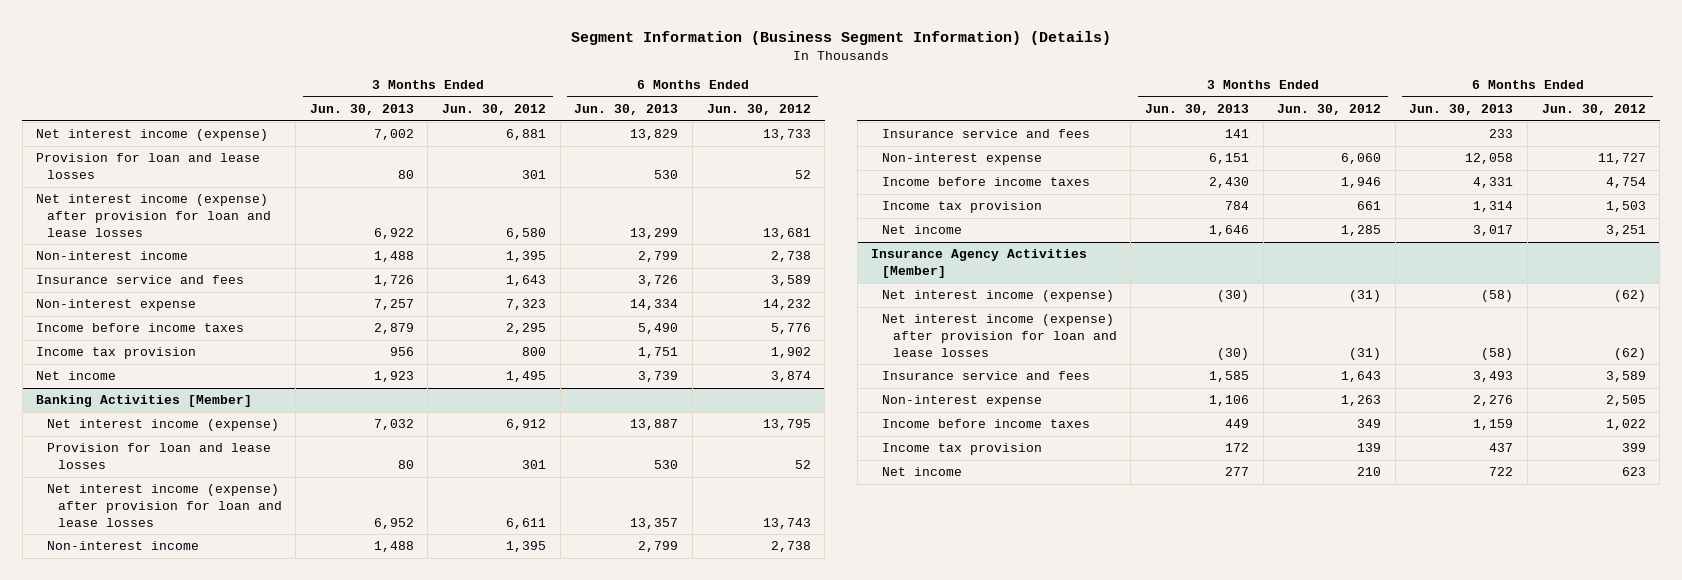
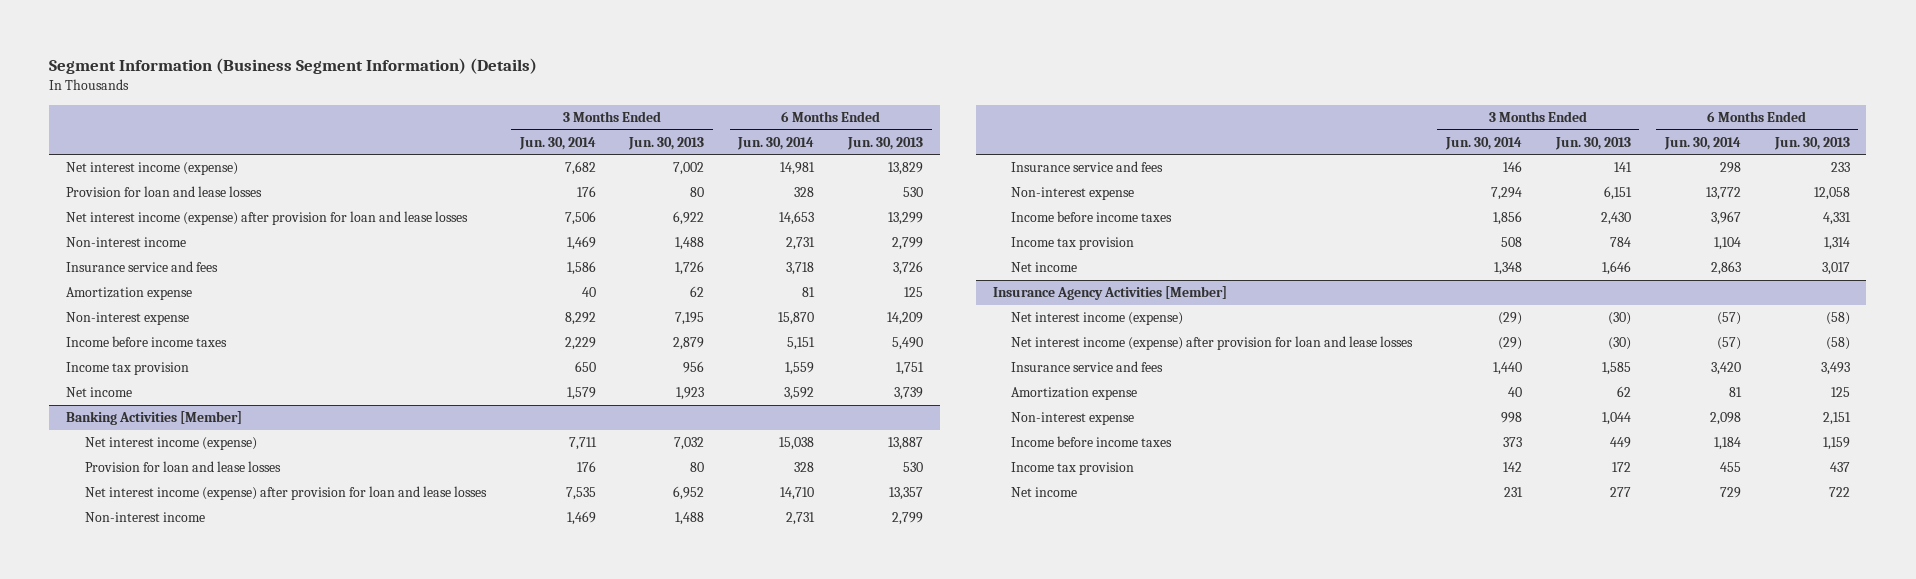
- | 3 Months Ended Jun. 30, 2013 | 3 Months Ended Jun. 30, 2012 | 6 Months Ended Jun. 30, 2013 | 6 Months Ended Jun. 30, 2012
+ | 3 Months Ended Jun. 30, 2014 | 3 Months Ended Jun. 30, 2013 | 6 Months Ended Jun. 30, 2014 | 6 Months Ended Jun. 30, 2013
- Non-interest expense | 7,257 | 7,323 | 14,334 | 14,232
+ Amortization expense | 40 | 62 | 81 | 125
+ Non-interest expense | 8,292 | 7,195 | 15,870 | 14,209
@ Insurance Agency Activities [Member]
- Non-interest expense | 1,106 | 1,263 | 2,276 | 2,505
+ Amortization expense | 40 | 62 | 81 | 125
+ Non-interest expense | 998 | 1,044 | 2,098 | 2,151

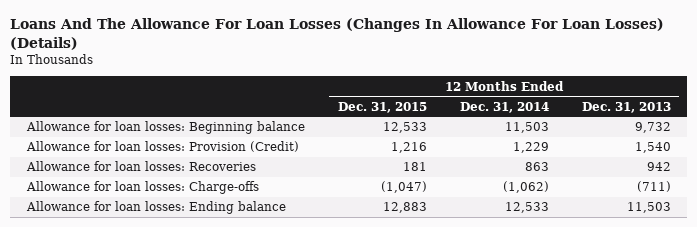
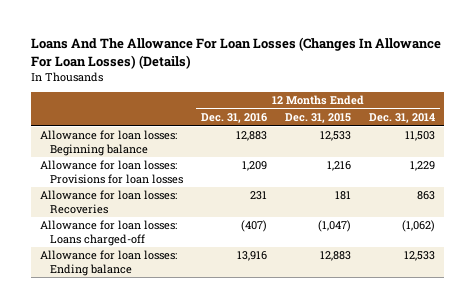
- | 12 Months Ended Dec. 31, 2015 | 12 Months Ended Dec. 31, 2014 | 12 Months Ended Dec. 31, 2013
+ | 12 Months Ended Dec. 31, 2016 | 12 Months Ended Dec. 31, 2015 | 12 Months Ended Dec. 31, 2014
- Allowance for loan losses: Provision (Credit) | 1,216 | 1,229 | 1,540
+ Allowance for loan losses: Provisions for loan losses | 1,209 | 1,216 | 1,229
- Allowance for loan losses: Charge-offs | (1,047) | (1,062) | (711)
+ Allowance for loan losses: Loans charged-off | (407) | (1,047) | (1,062)

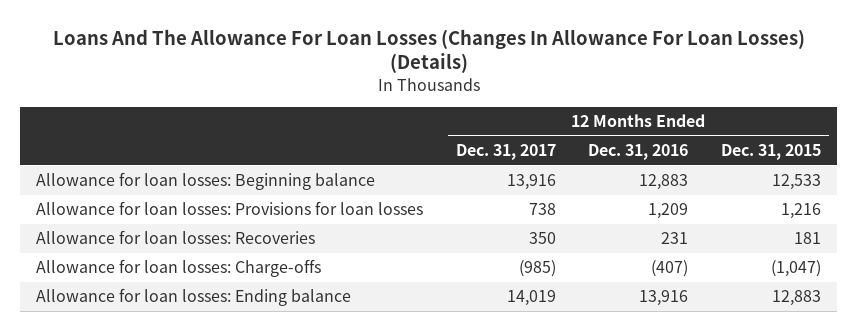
- | 12 Months Ended Dec. 31, 2016 | 12 Months Ended Dec. 31, 2015 | 12 Months Ended Dec. 31, 2014
+ | 12 Months Ended Dec. 31, 2017 | 12 Months Ended Dec. 31, 2016 | 12 Months Ended Dec. 31, 2015
- Allowance for loan losses: Loans charged-off | (407) | (1,047) | (1,062)
+ Allowance for loan losses: Charge-offs | (985) | (407) | (1,047)

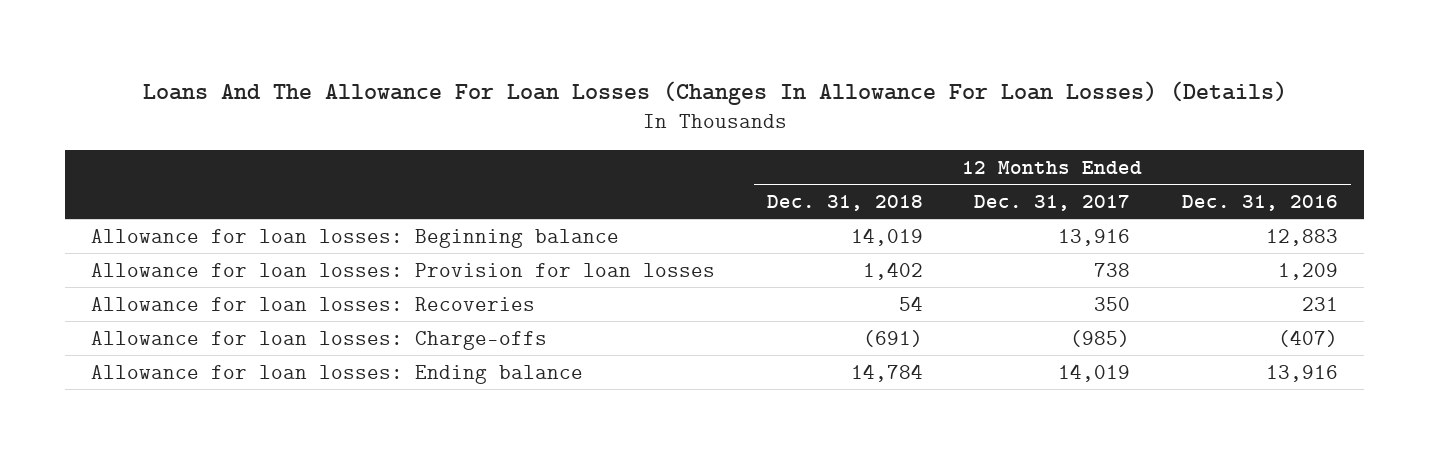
- | 12 Months Ended Dec. 31, 2017 | 12 Months Ended Dec. 31, 2016 | 12 Months Ended Dec. 31, 2015
+ | 12 Months Ended Dec. 31, 2018 | 12 Months Ended Dec. 31, 2017 | 12 Months Ended Dec. 31, 2016
- Allowance for loan losses: Provisions for loan losses | 738 | 1,209 | 1,216
+ Allowance for loan losses: Provision for loan losses | 1,402 | 738 | 1,209

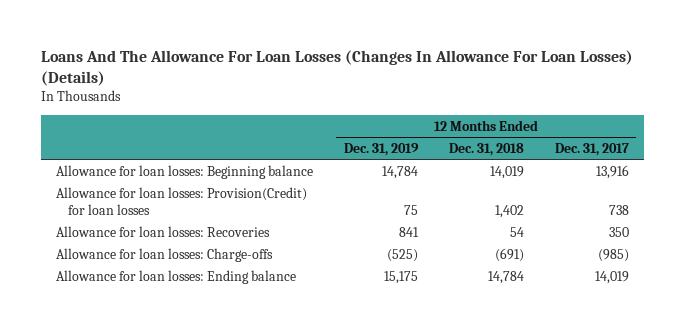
- | 12 Months Ended Dec. 31, 2018 | 12 Months Ended Dec. 31, 2017 | 12 Months Ended Dec. 31, 2016
+ | 12 Months Ended Dec. 31, 2019 | 12 Months Ended Dec. 31, 2018 | 12 Months Ended Dec. 31, 2017
- Allowance for loan losses: Provision for loan losses | 1,402 | 738 | 1,209
+ Allowance for loan losses: Provision(Credit) for loan losses | 75 | 1,402 | 738

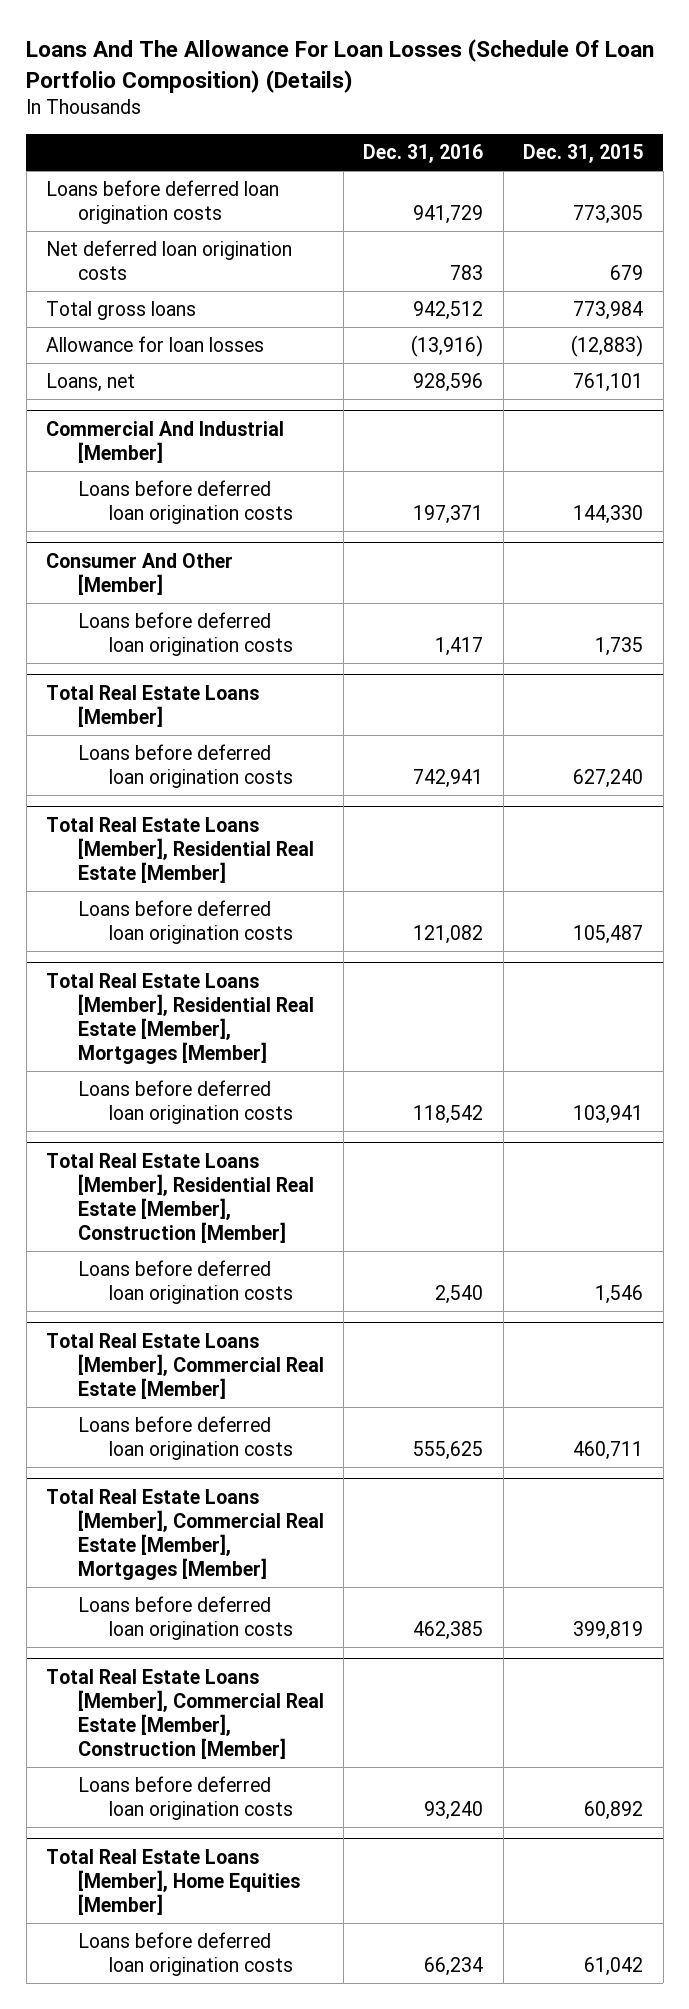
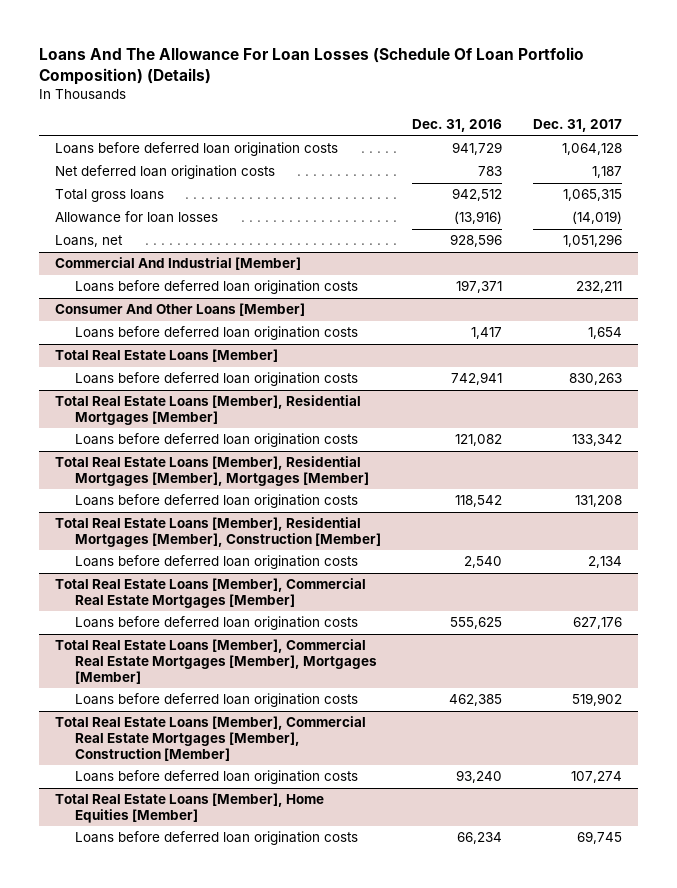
- | Dec. 31, 2016 | Dec. 31, 2015
+ | Dec. 31, 2016 | Dec. 31, 2017
- Consumer And Other [Member]
+ Consumer And Other Loans [Member]
- Total Real Estate Loans [Member], Residential Real Estate [Member]
+ Total Real Estate Loans [Member], Residential Mortgages [Member]
- Total Real Estate Loans [Member], Residential Real Estate [Member], Mortgages [Member]
+ Total Real Estate Loans [Member], Residential Mortgages [Member], Mortgages [Member]
- Total Real Estate Loans [Member], Residential Real Estate [Member], Construction [Member]
+ Total Real Estate Loans [Member], Residential Mortgages [Member], Construction [Member]
- Total Real Estate Loans [Member], Commercial Real Estate [Member]
+ Total Real Estate Loans [Member], Commercial Real Estate Mortgages [Member]
- Total Real Estate Loans [Member], Commercial Real Estate [Member], Mortgages [Member]
+ Total Real Estate Loans [Member], Commercial Real Estate Mortgages [Member], Mortgages [Member]
- Total Real Estate Loans [Member], Commercial Real Estate [Member], Construction [Member]
+ Total Real Estate Loans [Member], Commercial Real Estate Mortgages [Member], Construction [Member]

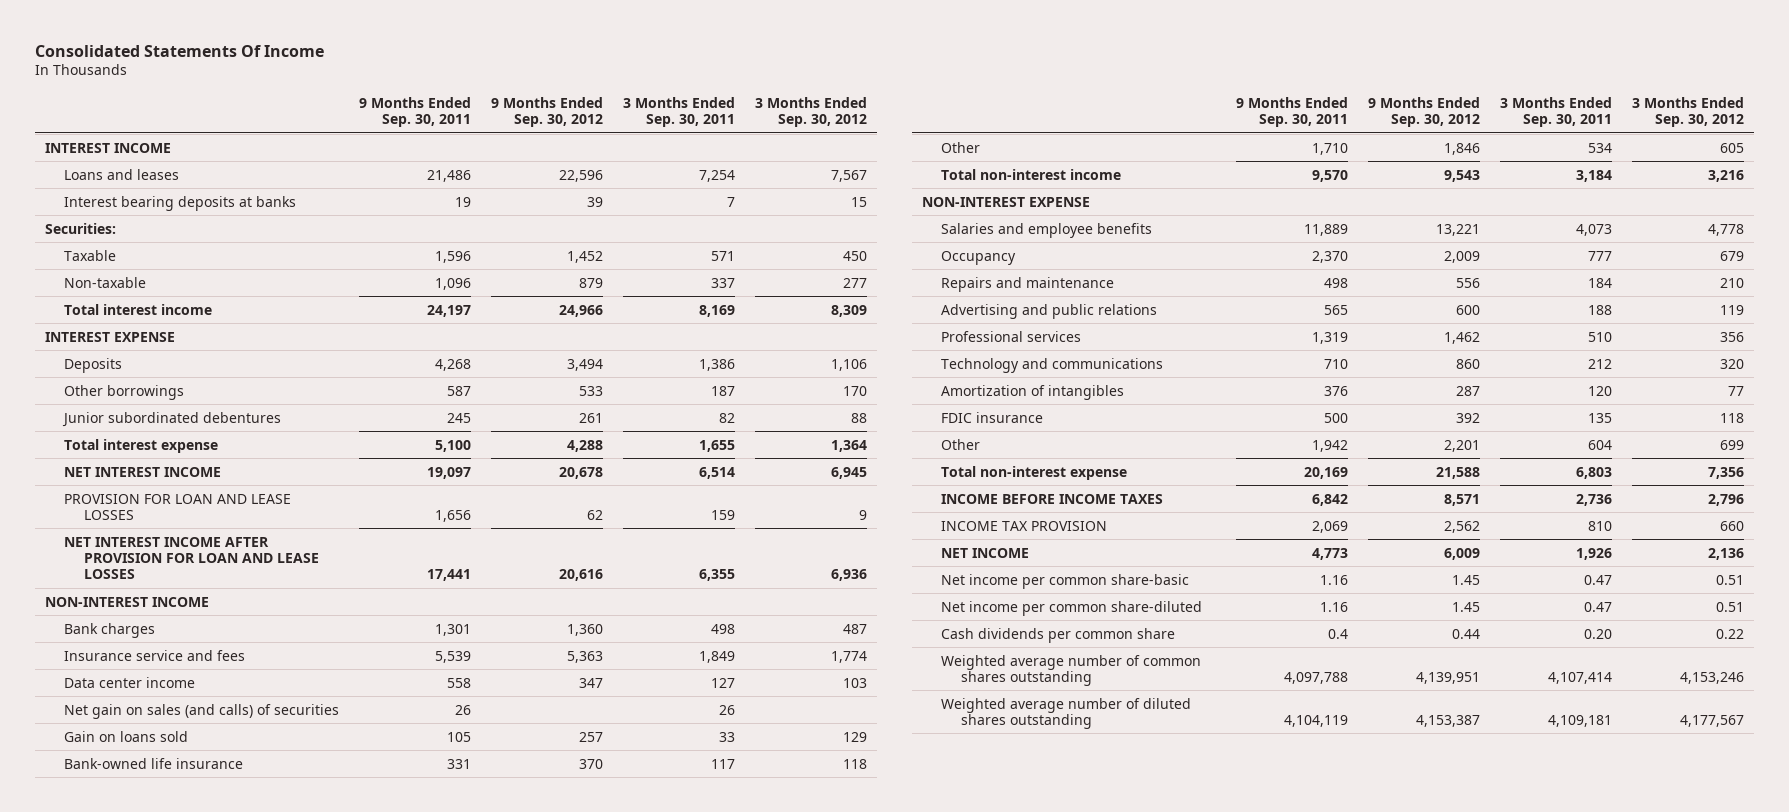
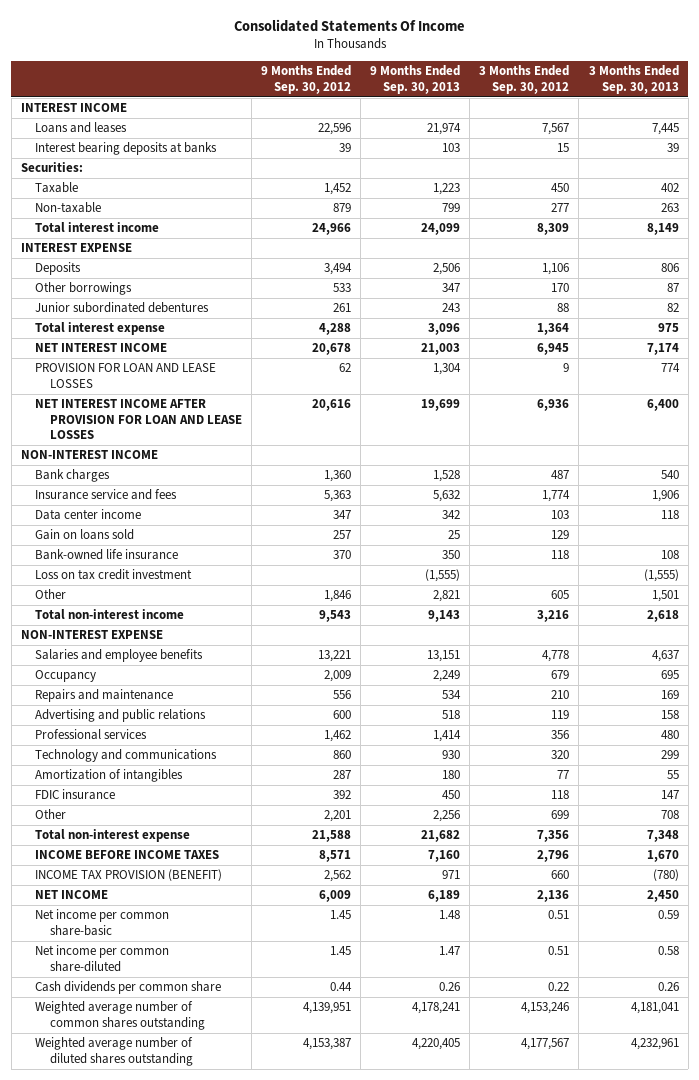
- | 9 Months Ended Sep. 30, 2011 | 9 Months Ended Sep. 30, 2012 | 3 Months Ended Sep. 30, 2011 | 3 Months Ended Sep. 30, 2012
+ | 9 Months Ended Sep. 30, 2012 | 9 Months Ended Sep. 30, 2013 | 3 Months Ended Sep. 30, 2012 | 3 Months Ended Sep. 30, 2013
- Net gain on sales (and calls) of securities | 26 | | 26 |
+ Loss on tax credit investment | | (1,555) | | (1,555)
- INCOME TAX PROVISION | 2,069 | 2,562 | 810 | 660
+ INCOME TAX PROVISION (BENEFIT) | 2,562 | 971 | 660 | (780)

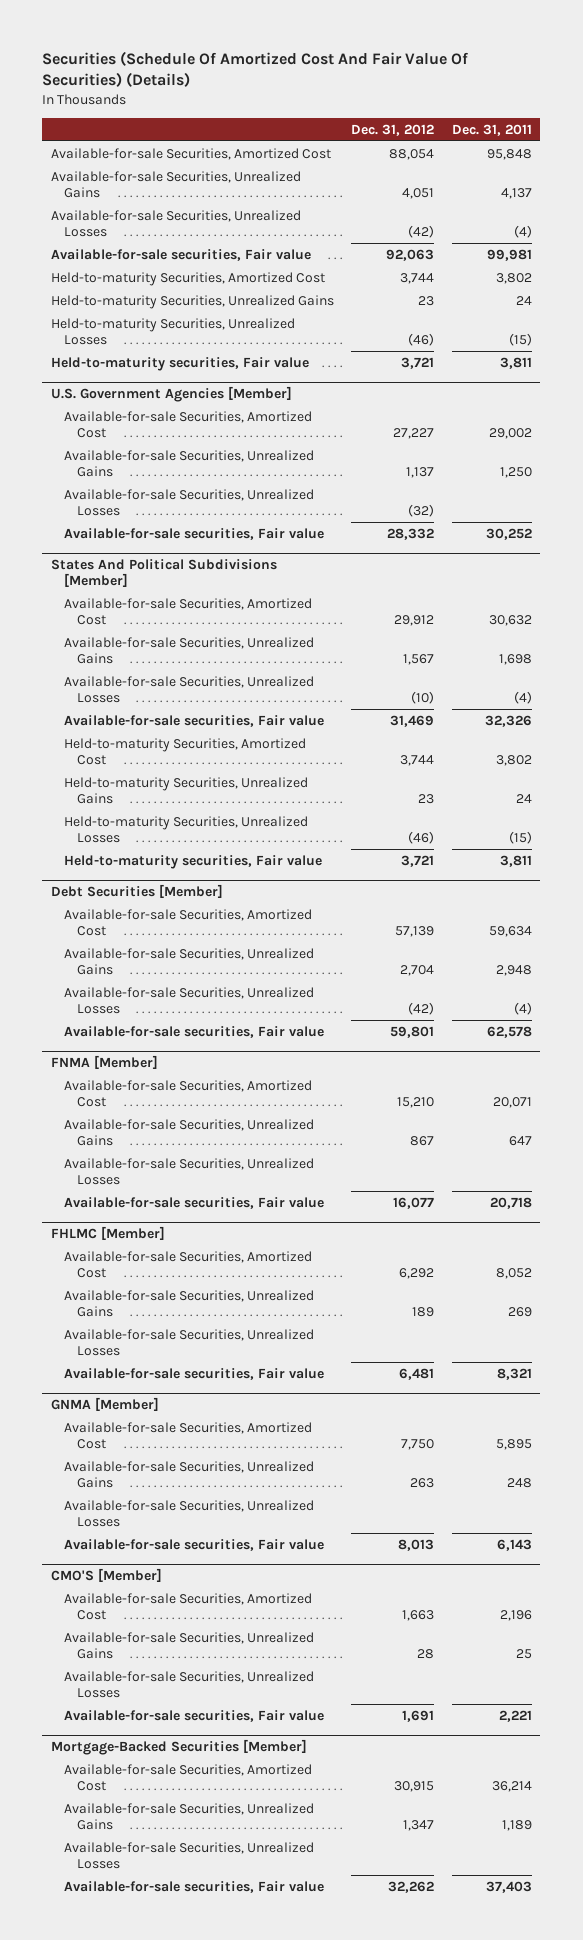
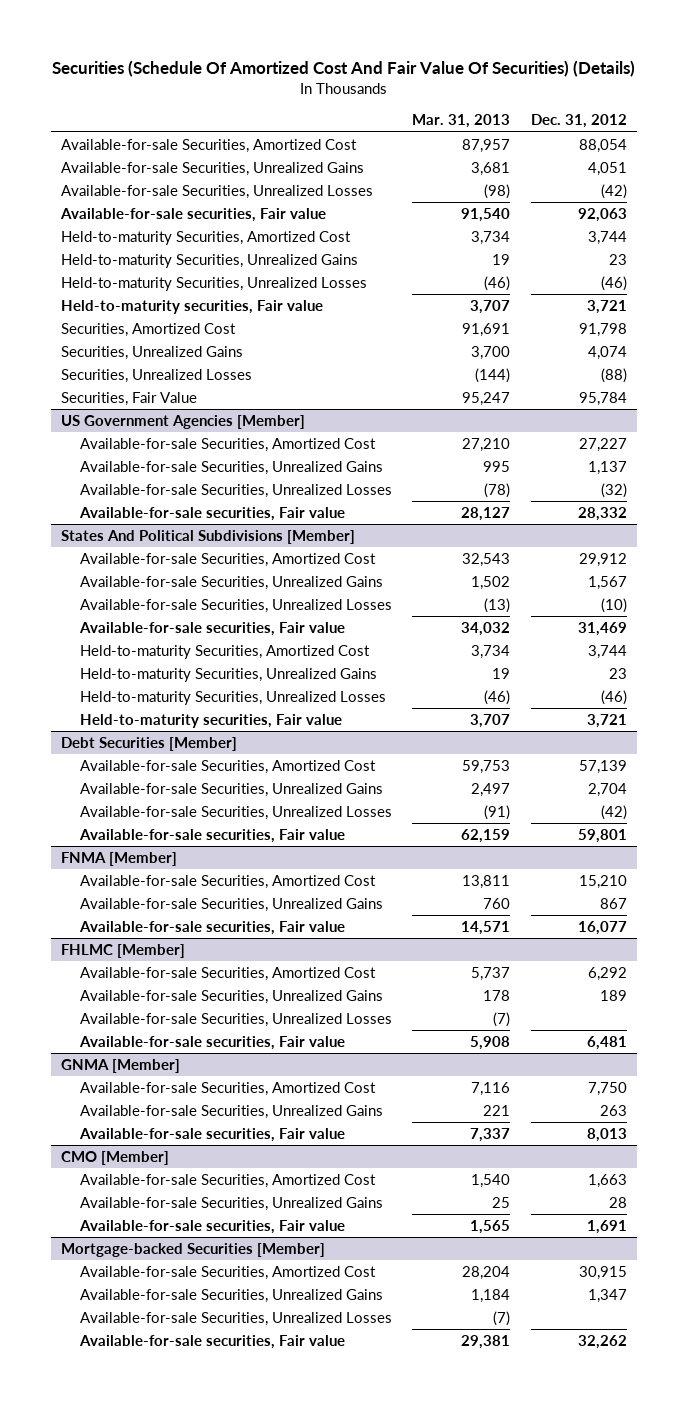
- | Dec. 31, 2012 | Dec. 31, 2011
+ | Mar. 31, 2013 | Dec. 31, 2012
- U.S. Government Agencies [Member]
+ Securities, Amortized Cost | 91,691 | 91,798
+ Securities, Unrealized Gains | 3,700 | 4,074
+ Securities, Unrealized Losses | (144) | (88)
+ Securities, Fair Value | 95,247 | 95,784
+ US Government Agencies [Member]
@ FNMA [Member]
- Available-for-sale Securities, Unrealized Losses
@ GNMA [Member]
- Available-for-sale Securities, Unrealized Losses
- CMO'S [Member]
+ CMO [Member]
- Available-for-sale Securities, Unrealized Losses
- Mortgage-Backed Securities [Member]
+ Mortgage-backed Securities [Member]

